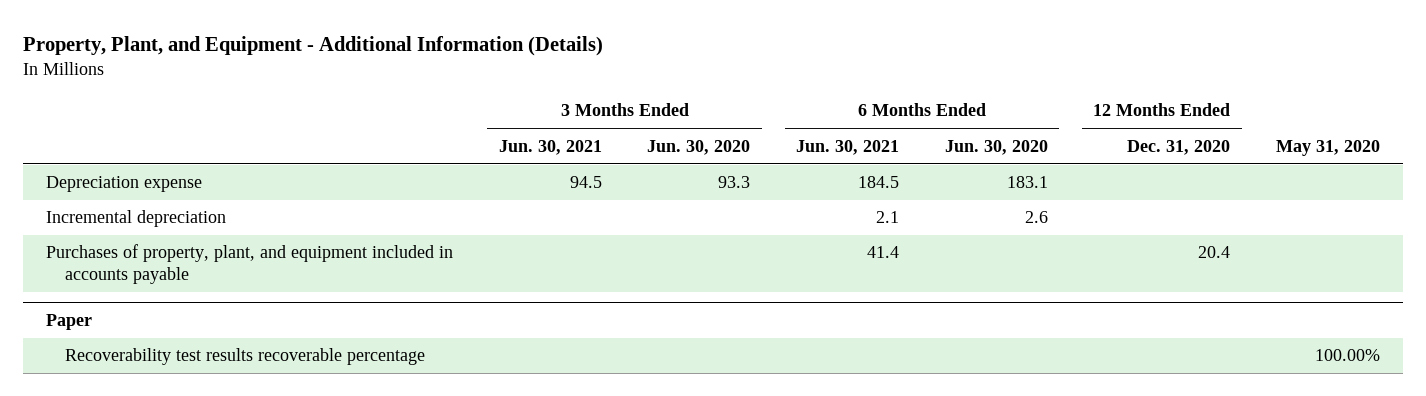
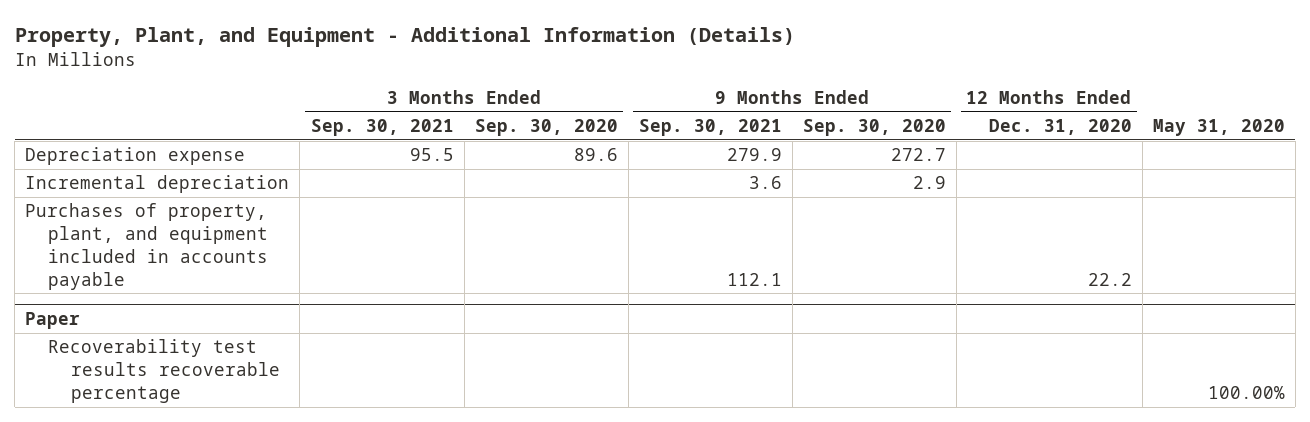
- | 3 Months Ended Jun. 30, 2021 | 3 Months Ended Jun. 30, 2020 | 6 Months Ended Jun. 30, 2021 | 6 Months Ended Jun. 30, 2020 | 12 Months Ended Dec. 31, 2020 | May 31, 2020
+ | 3 Months Ended Sep. 30, 2021 | 3 Months Ended Sep. 30, 2020 | 9 Months Ended Sep. 30, 2021 | 9 Months Ended Sep. 30, 2020 | 12 Months Ended Dec. 31, 2020 | May 31, 2020
- Purchases of property, plant, and equipment included in accounts payable | | | 41.4 | | 20.4 |
+ Purchases of property, plant, and equipment included in accounts payable | | | 112.1 | | 22.2 |

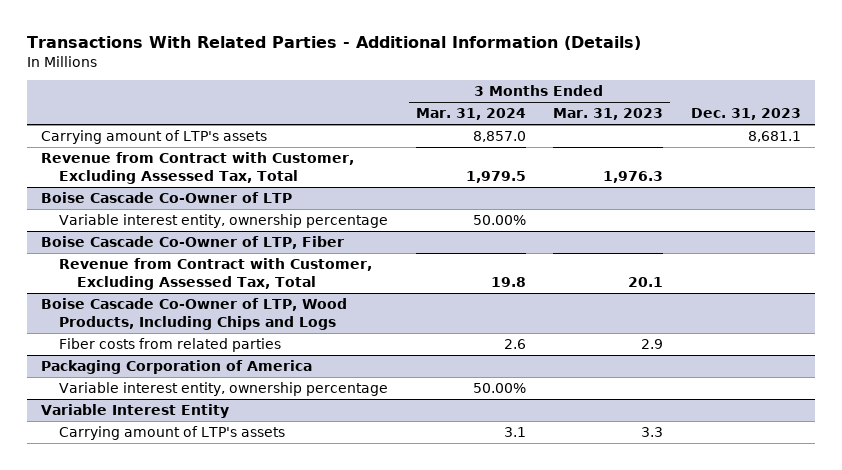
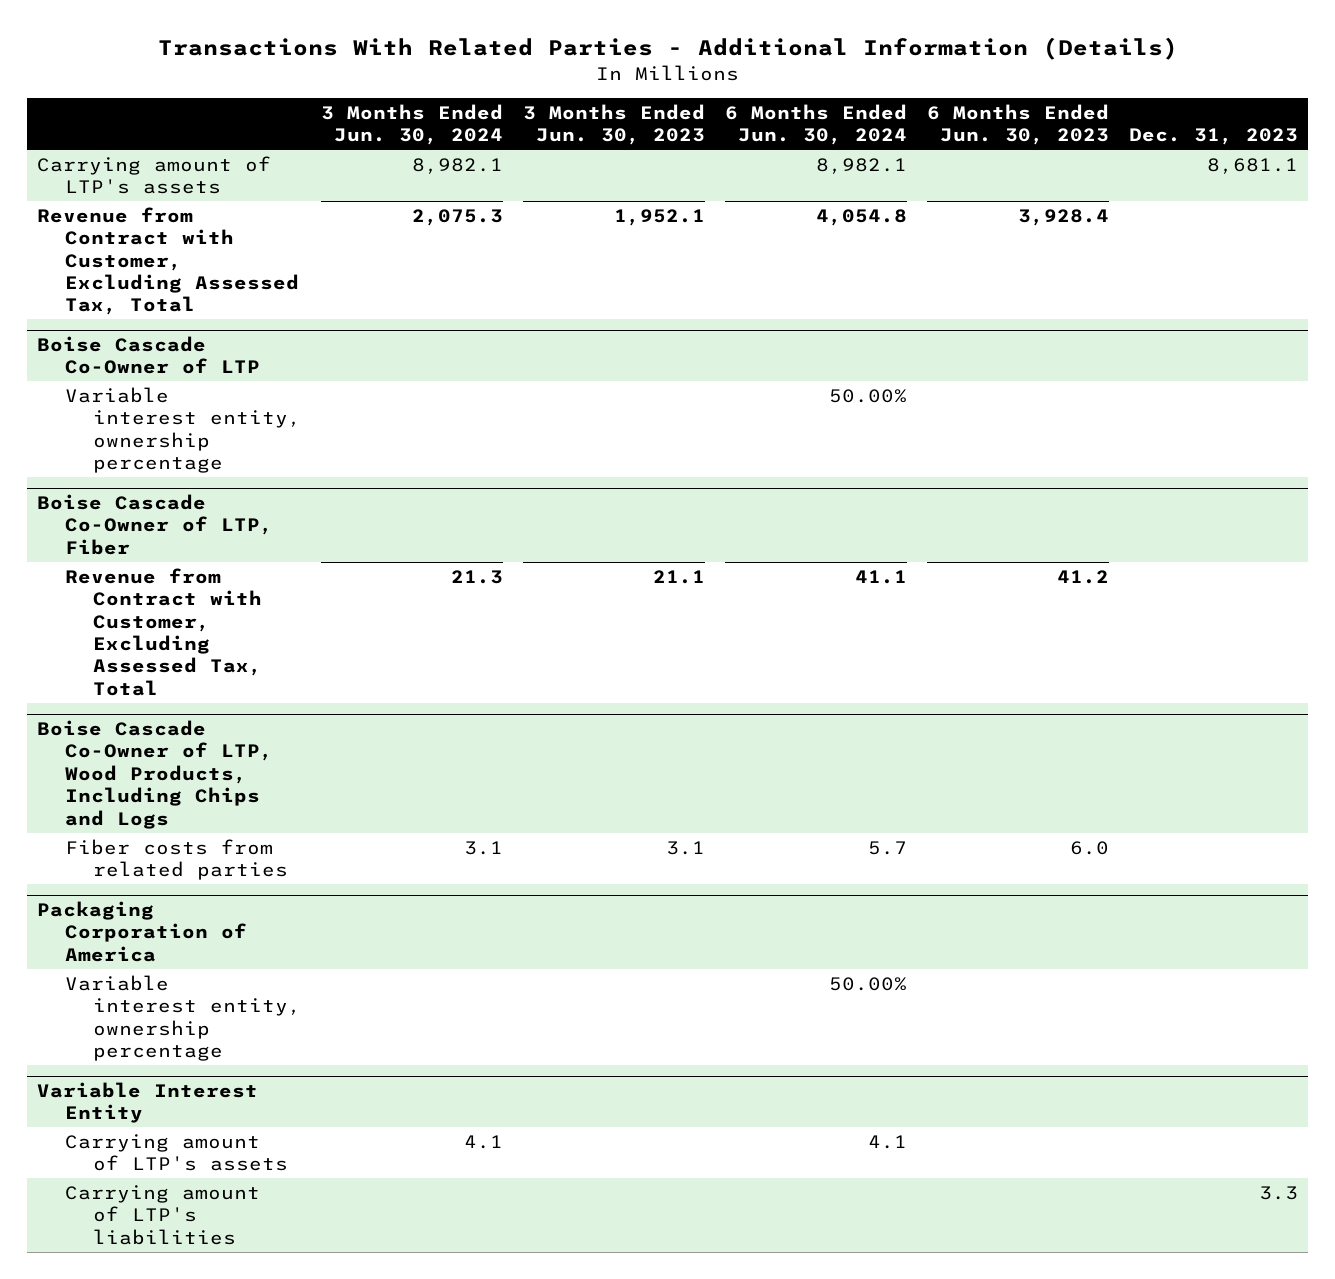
- | 3 Months Ended Mar. 31, 2024 | 3 Months Ended Mar. 31, 2023 | Dec. 31, 2023
+ | 3 Months Ended Jun. 30, 2024 | 3 Months Ended Jun. 30, 2023 | 6 Months Ended Jun. 30, 2024 | 6 Months Ended Jun. 30, 2023 | Dec. 31, 2023
@ Variable Interest Entity
+ Carrying amount of LTP's liabilities | | | | | 3.3

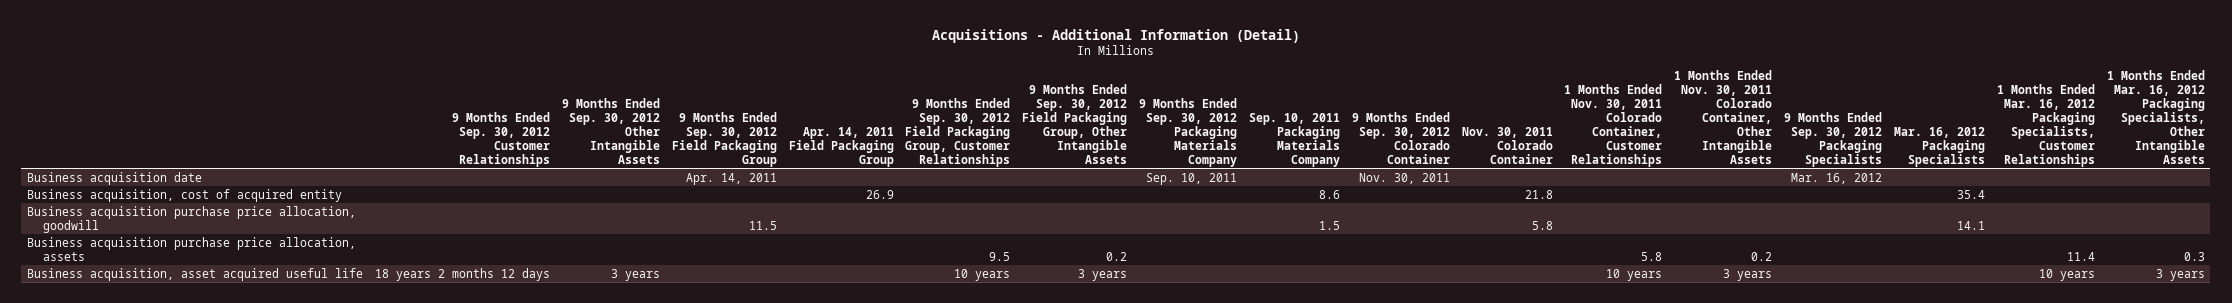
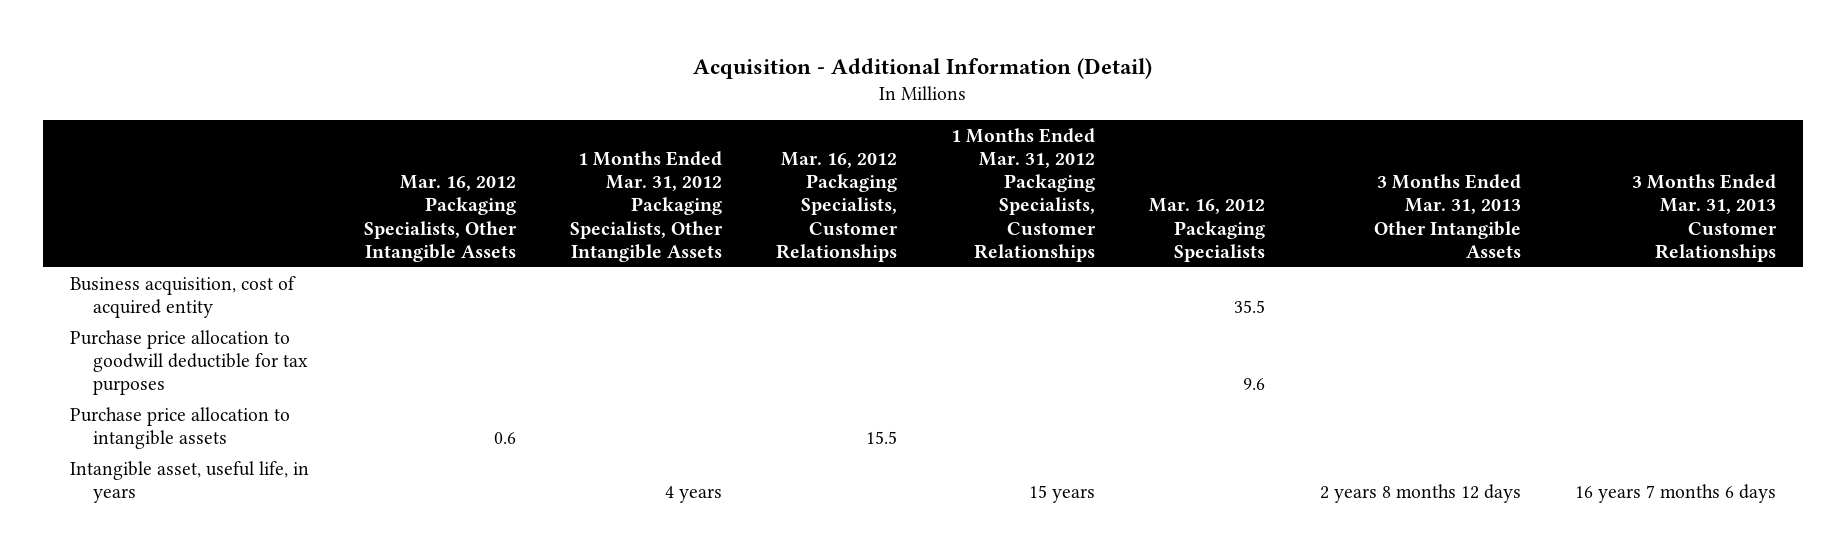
- Acquisitions - Additional Information (Detail)
+ Acquisition - Additional Information (Detail)
- | 9 Months Ended Sep. 30, 2012 Customer Relationships | 9 Months Ended Sep. 30, 2012 Other Intangible Assets | 9 Months Ended Sep. 30, 2012 Field Packaging Group | Apr. 14, 2011 Field Packaging Group | 9 Months Ended Sep. 30, 2012 Field Packaging Group, Customer Relationships | 9 Months Ended Sep. 30, 2012 Field Packaging Group, Other Intangible Assets | 9 Months Ended Sep. 30, 2012 Packaging Materials Company | Sep. 10, 2011 Packaging Materials Company | 9 Months Ended Sep. 30, 2012 Colorado Container | Nov. 30, 2011 Colorado Container | 1 Months Ended Nov. 30, 2011 Colorado Container, Customer Relationships | 1 Months Ended Nov. 30, 2011 Colorado Container, Other Intangible Assets | 9 Months Ended Sep. 30, 2012 Packaging Specialists | Mar. 16, 2012 Packaging Specialists | 1 Months Ended Mar. 16, 2012 Packaging Specialists, Customer Relationships | 1 Months Ended Mar. 16, 2012 Packaging Specialists, Other Intangible Assets
+ | Mar. 16, 2012 Packaging Specialists, Other Intangible Assets | 1 Months Ended Mar. 31, 2012 Packaging Specialists, Other Intangible Assets | Mar. 16, 2012 Packaging Specialists, Customer Relationships | 1 Months Ended Mar. 31, 2012 Packaging Specialists, Customer Relationships | Mar. 16, 2012 Packaging Specialists | 3 Months Ended Mar. 31, 2013 Other Intangible Assets | 3 Months Ended Mar. 31, 2013 Customer Relationships
- Business acquisition date | | | Apr. 14, 2011 | | | | Sep. 10, 2011 | | Nov. 30, 2011 | | | | Mar. 16, 2012 | | |
- Business acquisition, cost of acquired entity | | | | 26.9 | | | | 8.6 | | 21.8 | | | | 35.4 | |
- Business acquisition purchase price allocation, goodwill | | | 11.5 | | | | | 1.5 | | 5.8 | | | | 14.1 | |
- Business acquisition purchase price allocation, assets | | | | | 9.5 | 0.2 | | | | | 5.8 | 0.2 | | | 11.4 | 0.3
- Business acquisition, asset acquired useful life | 18 years 2 months 12 days | 3 years | | | 10 years | 3 years | | | | | 10 years | 3 years | | | 10 years | 3 years
+ Business acquisition, cost of acquired entity | | | | | 35.5 | |
+ Purchase price allocation to goodwill deductible for tax purposes | | | | | 9.6 | |
+ Purchase price allocation to intangible assets | 0.6 | | 15.5 | | | |
+ Intangible asset, useful life, in years | | 4 years | | 15 years | | 2 years 8 months 12 days | 16 years 7 months 6 days

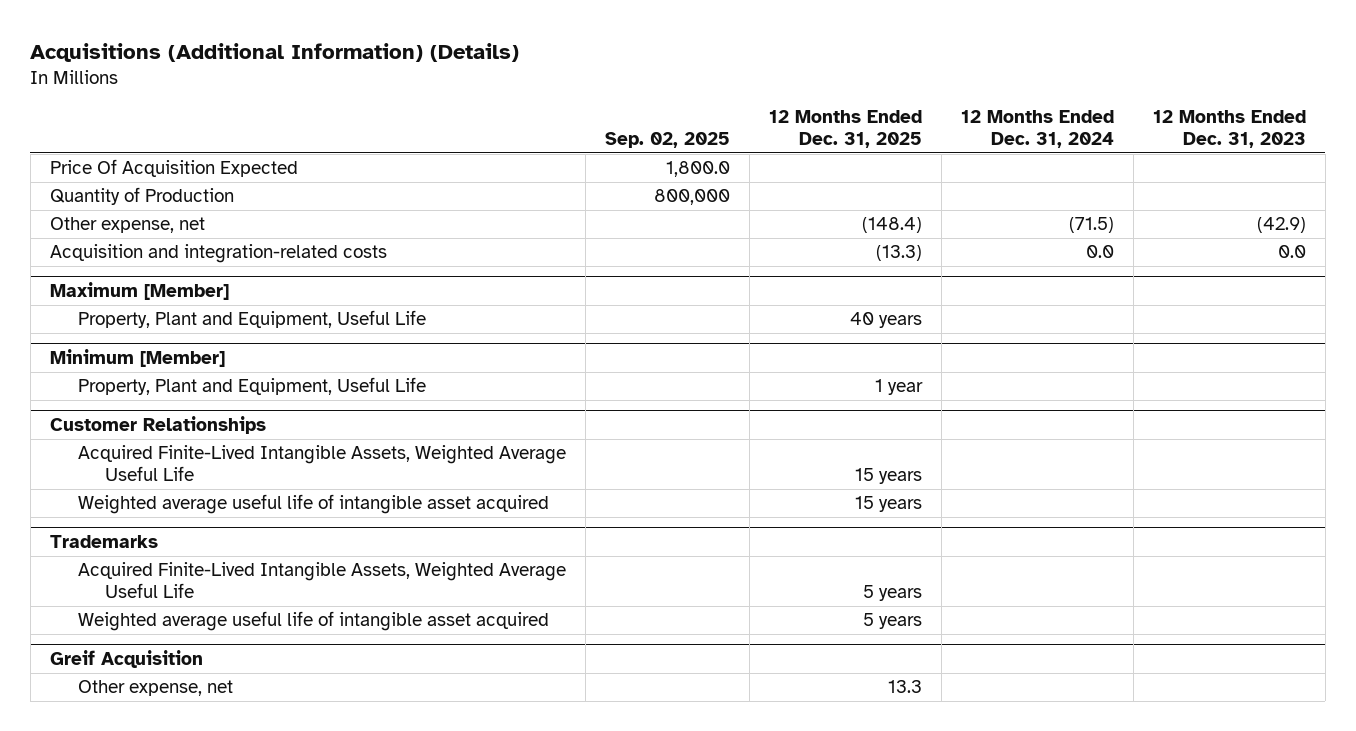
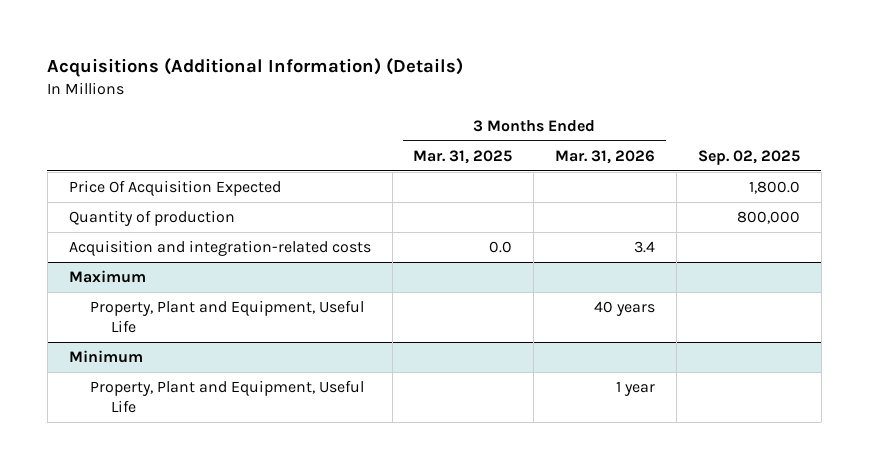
- | Sep. 02, 2025 | 12 Months Ended Dec. 31, 2025 | 12 Months Ended Dec. 31, 2024 | 12 Months Ended Dec. 31, 2023
+ | 3 Months Ended Mar. 31, 2025 | 3 Months Ended Mar. 31, 2026 | Sep. 02, 2025
- Quantity of Production | 800,000 | | |
- Other expense, net | | (148.4) | (71.5) | (42.9)
+ Quantity of production | | | 800,000
- Maximum [Member]
+ Maximum
- Minimum [Member]
+ Minimum
- Customer Relationships
- Acquired Finite-Lived Intangible Assets, Weighted Average Useful Life | | 15 years | |
- Weighted average useful life of intangible asset acquired | | 15 years | |
- Trademarks
- Acquired Finite-Lived Intangible Assets, Weighted Average Useful Life | | 5 years | |
- Weighted average useful life of intangible asset acquired | | 5 years | |
- Greif Acquisition
- Other expense, net | | 13.3 | |

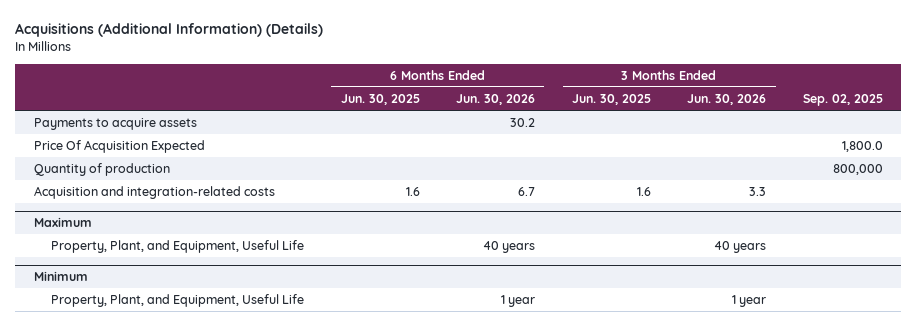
- | 3 Months Ended Mar. 31, 2025 | 3 Months Ended Mar. 31, 2026 | Sep. 02, 2025
+ | 6 Months Ended Jun. 30, 2025 | 6 Months Ended Jun. 30, 2026 | 3 Months Ended Jun. 30, 2025 | 3 Months Ended Jun. 30, 2026 | Sep. 02, 2025
+ Payments to acquire assets | | 30.2 | | |
@ Maximum
- Property, Plant and Equipment, Useful Life | | 40 years |
+ Property, Plant, and Equipment, Useful Life | | 40 years | | 40 years |
@ Minimum
- Property, Plant and Equipment, Useful Life | | 1 year |
+ Property, Plant, and Equipment, Useful Life | | 1 year | | 1 year |

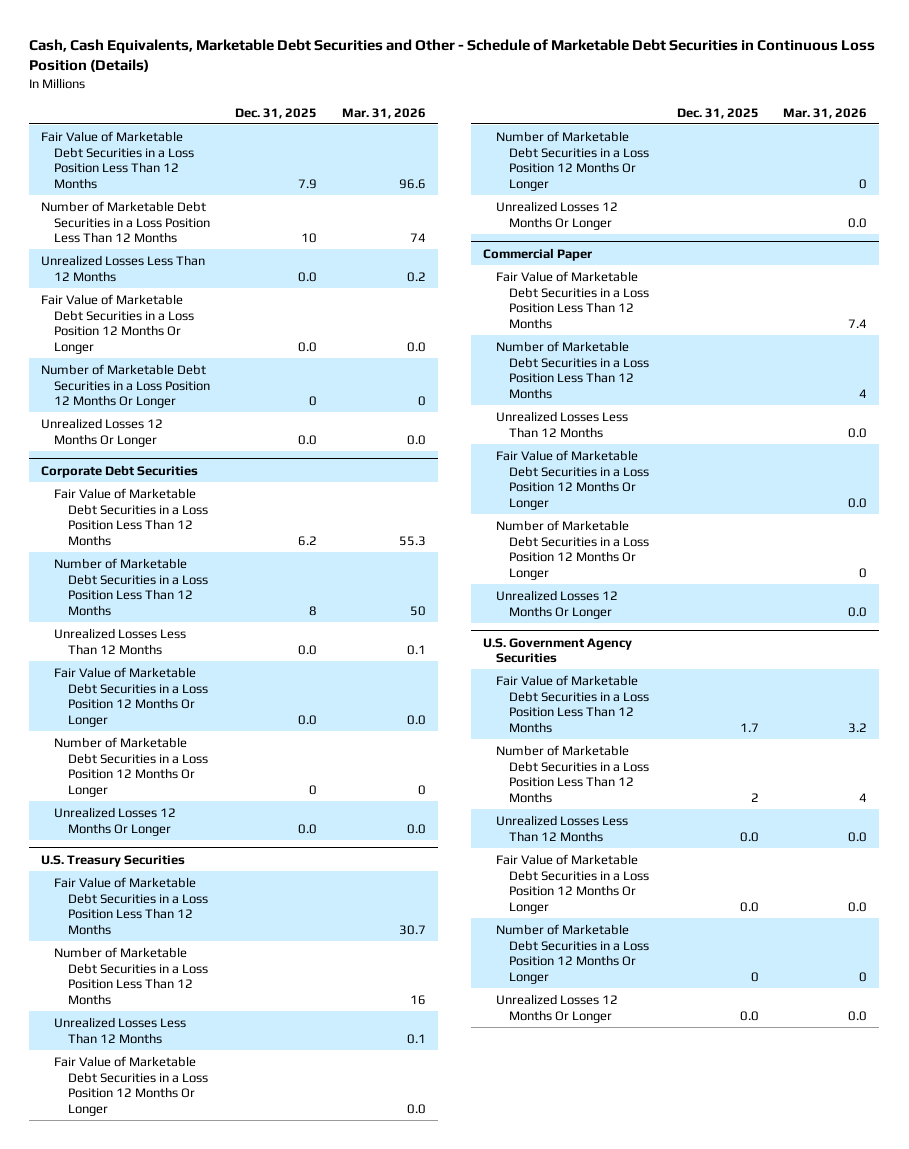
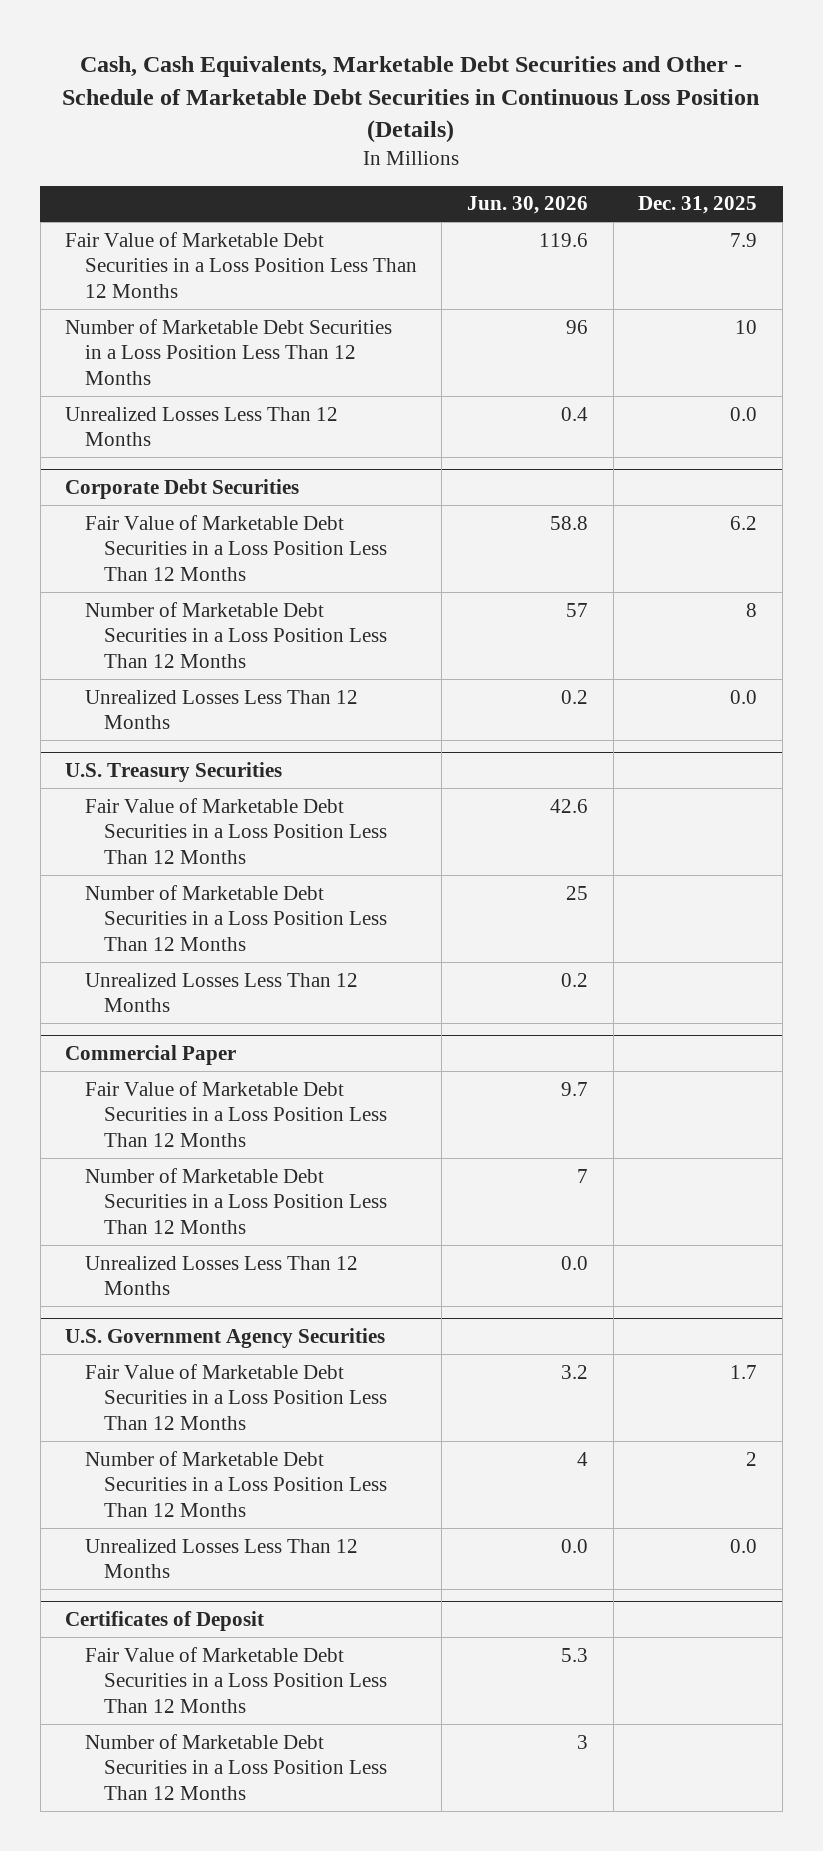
- | Dec. 31, 2025 | Mar. 31, 2026
+ | Jun. 30, 2026 | Dec. 31, 2025
- Fair Value of Marketable Debt Securities in a Loss Position 12 Months Or Longer | 0.0 | 0.0
- Number of Marketable Debt Securities in a Loss Position 12 Months Or Longer | 0 | 0
- Unrealized Losses 12 Months Or Longer | 0.0 | 0.0
@ Corporate Debt Securities
- Fair Value of Marketable Debt Securities in a Loss Position 12 Months Or Longer | 0.0 | 0.0
- Number of Marketable Debt Securities in a Loss Position 12 Months Or Longer | 0 | 0
- Unrealized Losses 12 Months Or Longer | 0.0 | 0.0
@ U.S. Treasury Securities
- Fair Value of Marketable Debt Securities in a Loss Position 12 Months Or Longer | | 0.0
- Number of Marketable Debt Securities in a Loss Position 12 Months Or Longer | | 0
- Unrealized Losses 12 Months Or Longer | | 0.0
@ Commercial Paper
- Fair Value of Marketable Debt Securities in a Loss Position 12 Months Or Longer | | 0.0
- Number of Marketable Debt Securities in a Loss Position 12 Months Or Longer | | 0
- Unrealized Losses 12 Months Or Longer | | 0.0
@ U.S. Government Agency Securities
- Fair Value of Marketable Debt Securities in a Loss Position 12 Months Or Longer | 0.0 | 0.0
- Number of Marketable Debt Securities in a Loss Position 12 Months Or Longer | 0 | 0
- Unrealized Losses 12 Months Or Longer | 0.0 | 0.0
+ Certificates of Deposit
+ Fair Value of Marketable Debt Securities in a Loss Position Less Than 12 Months | 5.3 |
+ Number of Marketable Debt Securities in a Loss Position Less Than 12 Months | 3 |

